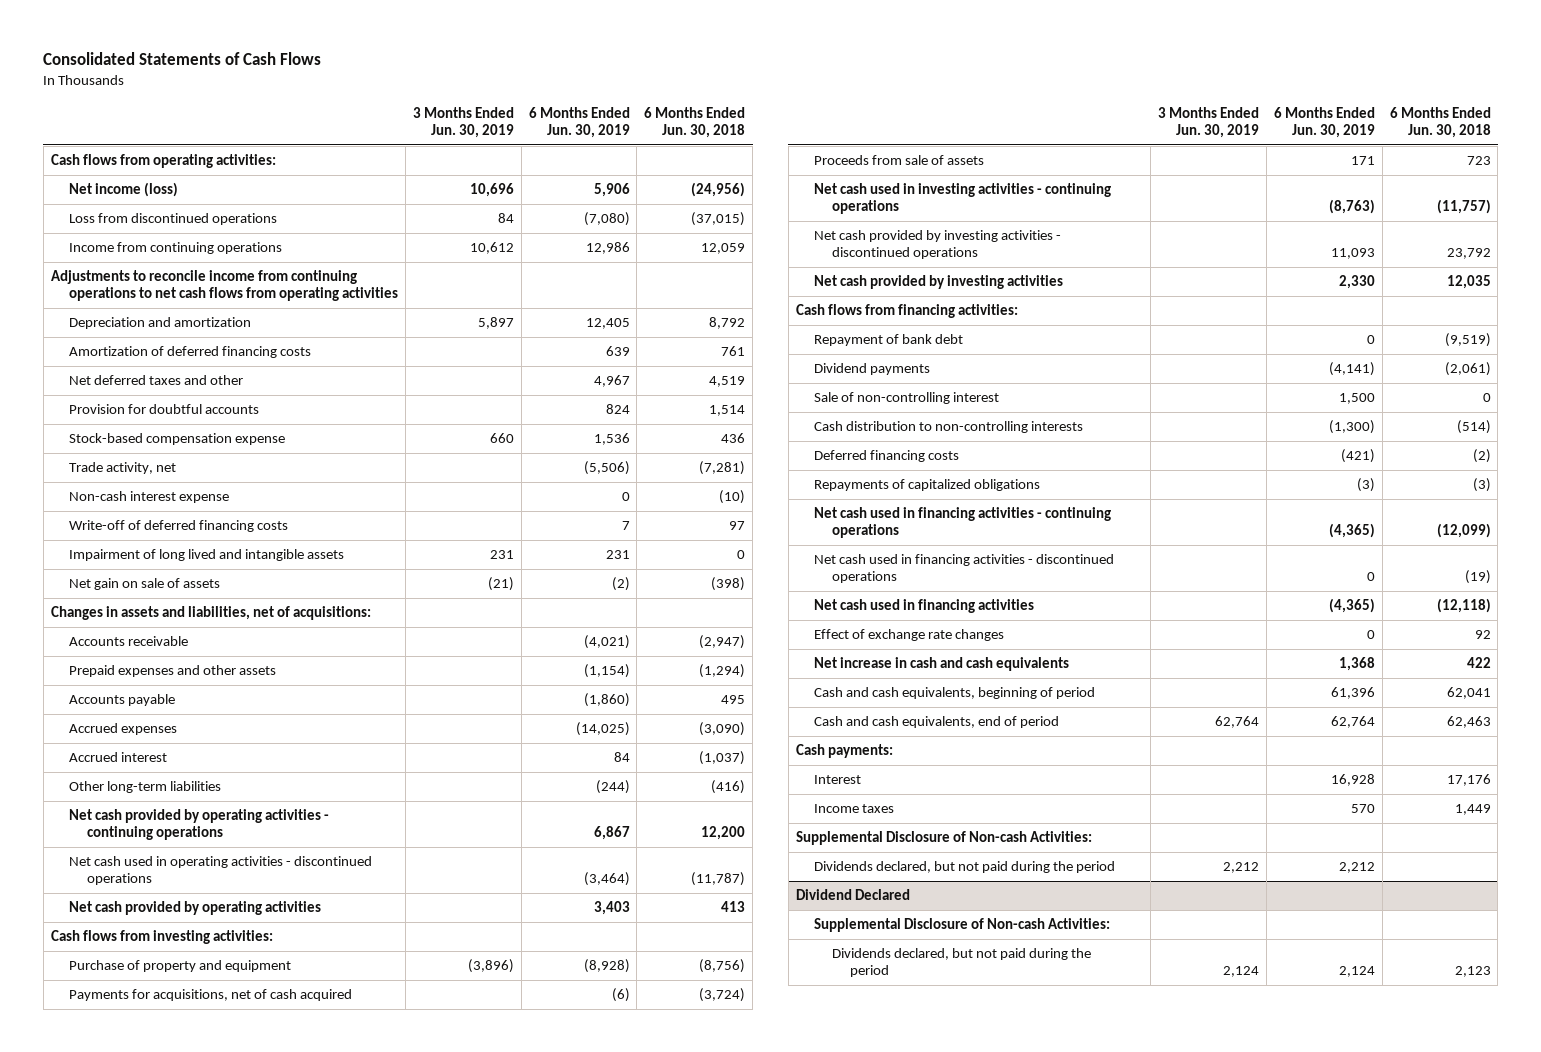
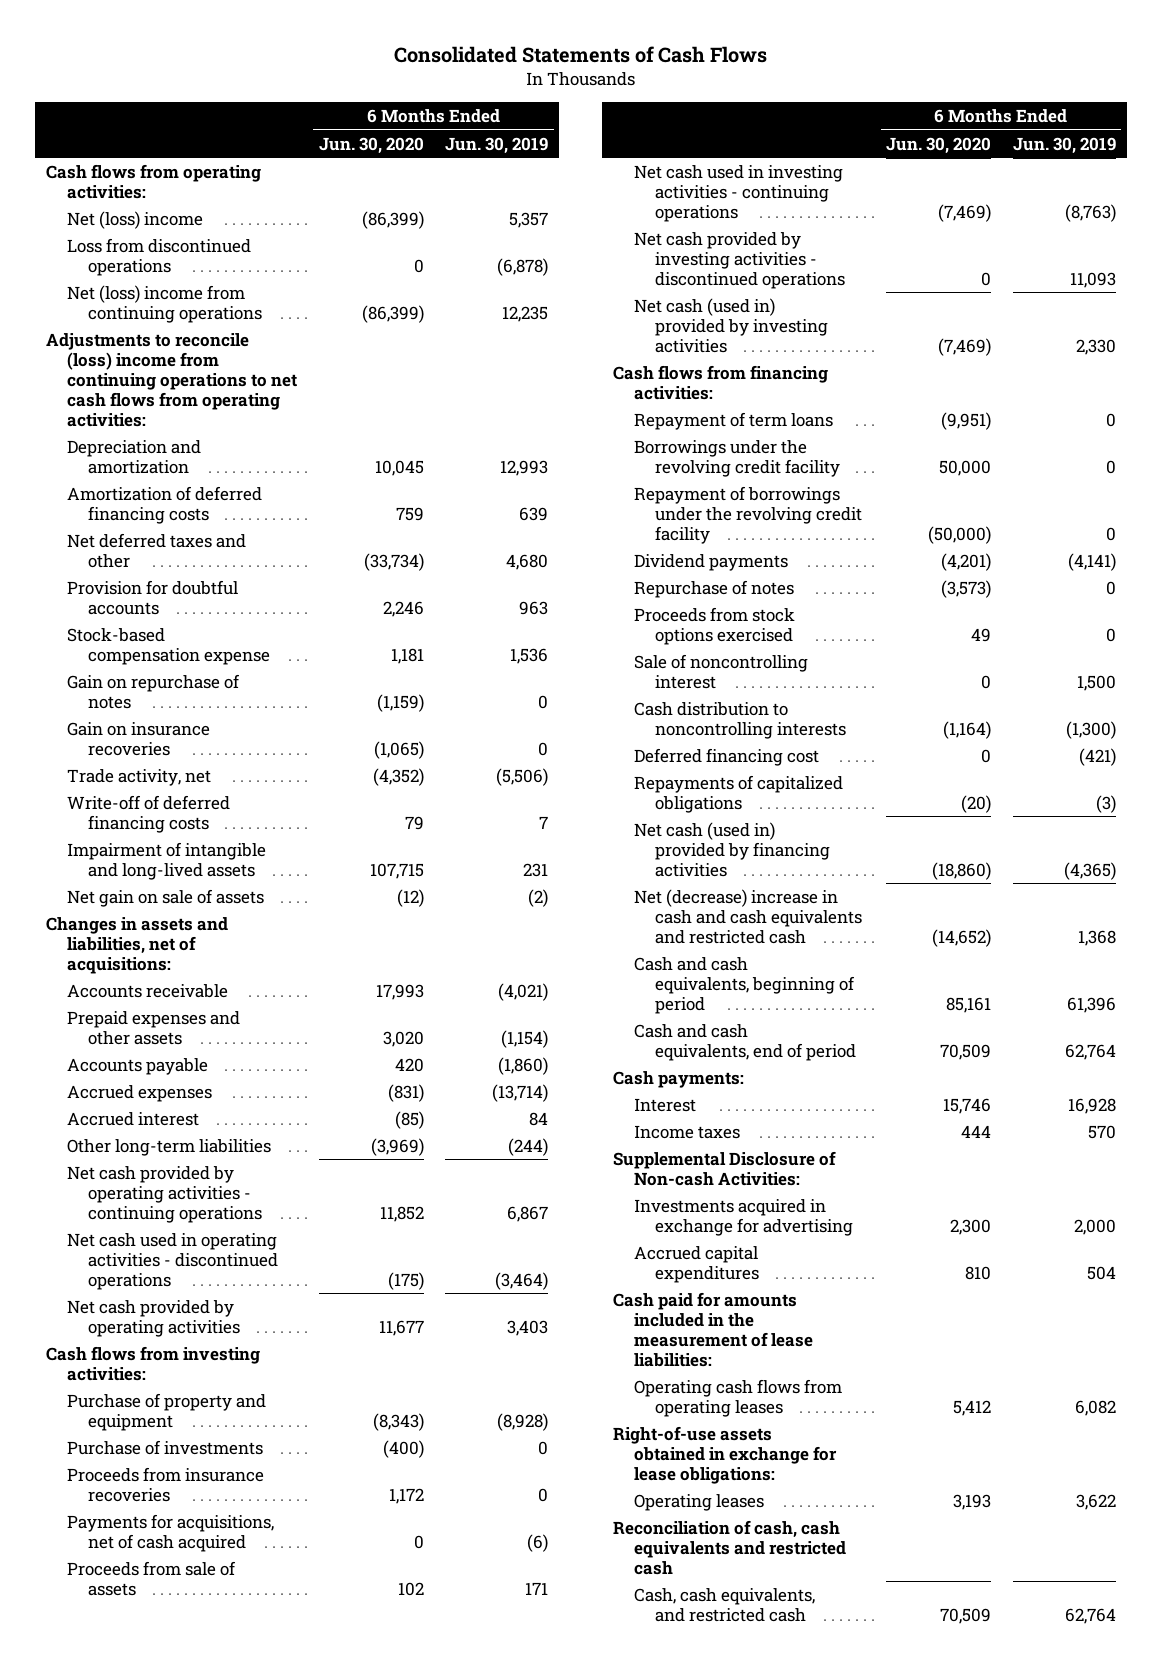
- | 3 Months Ended Jun. 30, 2019 | 6 Months Ended Jun. 30, 2019 | 6 Months Ended Jun. 30, 2018
+ | 6 Months Ended Jun. 30, 2020 | 6 Months Ended Jun. 30, 2019
- Net income (loss) | 10,696 | 5,906 | (24,956)
- Loss from discontinued operations | 84 | (7,080) | (37,015)
- Income from continuing operations | 10,612 | 12,986 | 12,059
- Adjustments to reconcile income from continuing operations to net cash flows from operating activities
- Depreciation and amortization | 5,897 | 12,405 | 8,792
+ Net (loss) income | (86,399) | 5,357
+ Loss from discontinued operations | 0 | (6,878)
+ Net (loss) income from continuing operations | (86,399) | 12,235
+ Adjustments to reconcile (loss) income from continuing operations to net cash flows from operating activities:
+ Depreciation and amortization | 10,045 | 12,993
- Net deferred taxes and other | | 4,967 | 4,519
- Provision for doubtful accounts | | 824 | 1,514
+ Net deferred taxes and other | (33,734) | 4,680
+ Provision for doubtful accounts | 2,246 | 963
+ Gain on repurchase of notes | (1,159) | 0
+ Gain on insurance recoveries | (1,065) | 0
- Non-cash interest expense | | 0 | (10)
- Impairment of long lived and intangible assets | 231 | 231 | 0
+ Impairment of intangible and long-lived assets | 107,715 | 231
- Accrued expenses | | (14,025) | (3,090)
+ Accrued expenses | (831) | (13,714)
+ Purchase of investments | (400) | 0
+ Proceeds from insurance recoveries | 1,172 | 0
- Net cash provided by investing activities | | 2,330 | 12,035
+ Net cash (used in) provided by investing activities | (7,469) | 2,330
- Repayment of bank debt | | 0 | (9,519)
+ Repayment of term loans | (9,951) | 0
+ Borrowings under the revolving credit facility | 50,000 | 0
+ Repayment of borrowings under the revolving credit facility | (50,000) | 0
- Sale of non-controlling interest | | 1,500 | 0
- Cash distribution to non-controlling interests | | (1,300) | (514)
- Deferred financing costs | | (421) | (2)
+ Repurchase of notes | (3,573) | 0
+ Proceeds from stock options exercised | 49 | 0
+ Sale of noncontrolling interest | 0 | 1,500
+ Cash distribution to noncontrolling interests | (1,164) | (1,300)
+ Deferred financing cost | 0 | (421)
- Net cash used in financing activities - continuing operations | | (4,365) | (12,099)
- Net cash used in financing activities - discontinued operations | | 0 | (19)
- Net cash used in financing activities | | (4,365) | (12,118)
- Effect of exchange rate changes | | 0 | 92
- Net increase in cash and cash equivalents | | 1,368 | 422
+ Net cash (used in) provided by financing activities | (18,860) | (4,365)
+ Net (decrease) increase in cash and cash equivalents and restricted cash | (14,652) | 1,368
- Dividends declared, but not paid during the period | 2,212 | 2,212 |
- Dividend Declared
- Supplemental Disclosure of Non-cash Activities:
- Dividends declared, but not paid during the period | 2,124 | 2,124 | 2,123
+ Investments acquired in exchange for advertising | 2,300 | 2,000
+ Accrued capital expenditures | 810 | 504
+ Cash paid for amounts included in the measurement of lease liabilities:
+ Operating cash flows from operating leases | 5,412 | 6,082
+ Right-of-use assets obtained in exchange for lease obligations:
+ Operating leases | 3,193 | 3,622
+ Reconciliation of cash, cash equivalents and restricted cash
+ Cash, cash equivalents, and restricted cash | 70,509 | 62,764

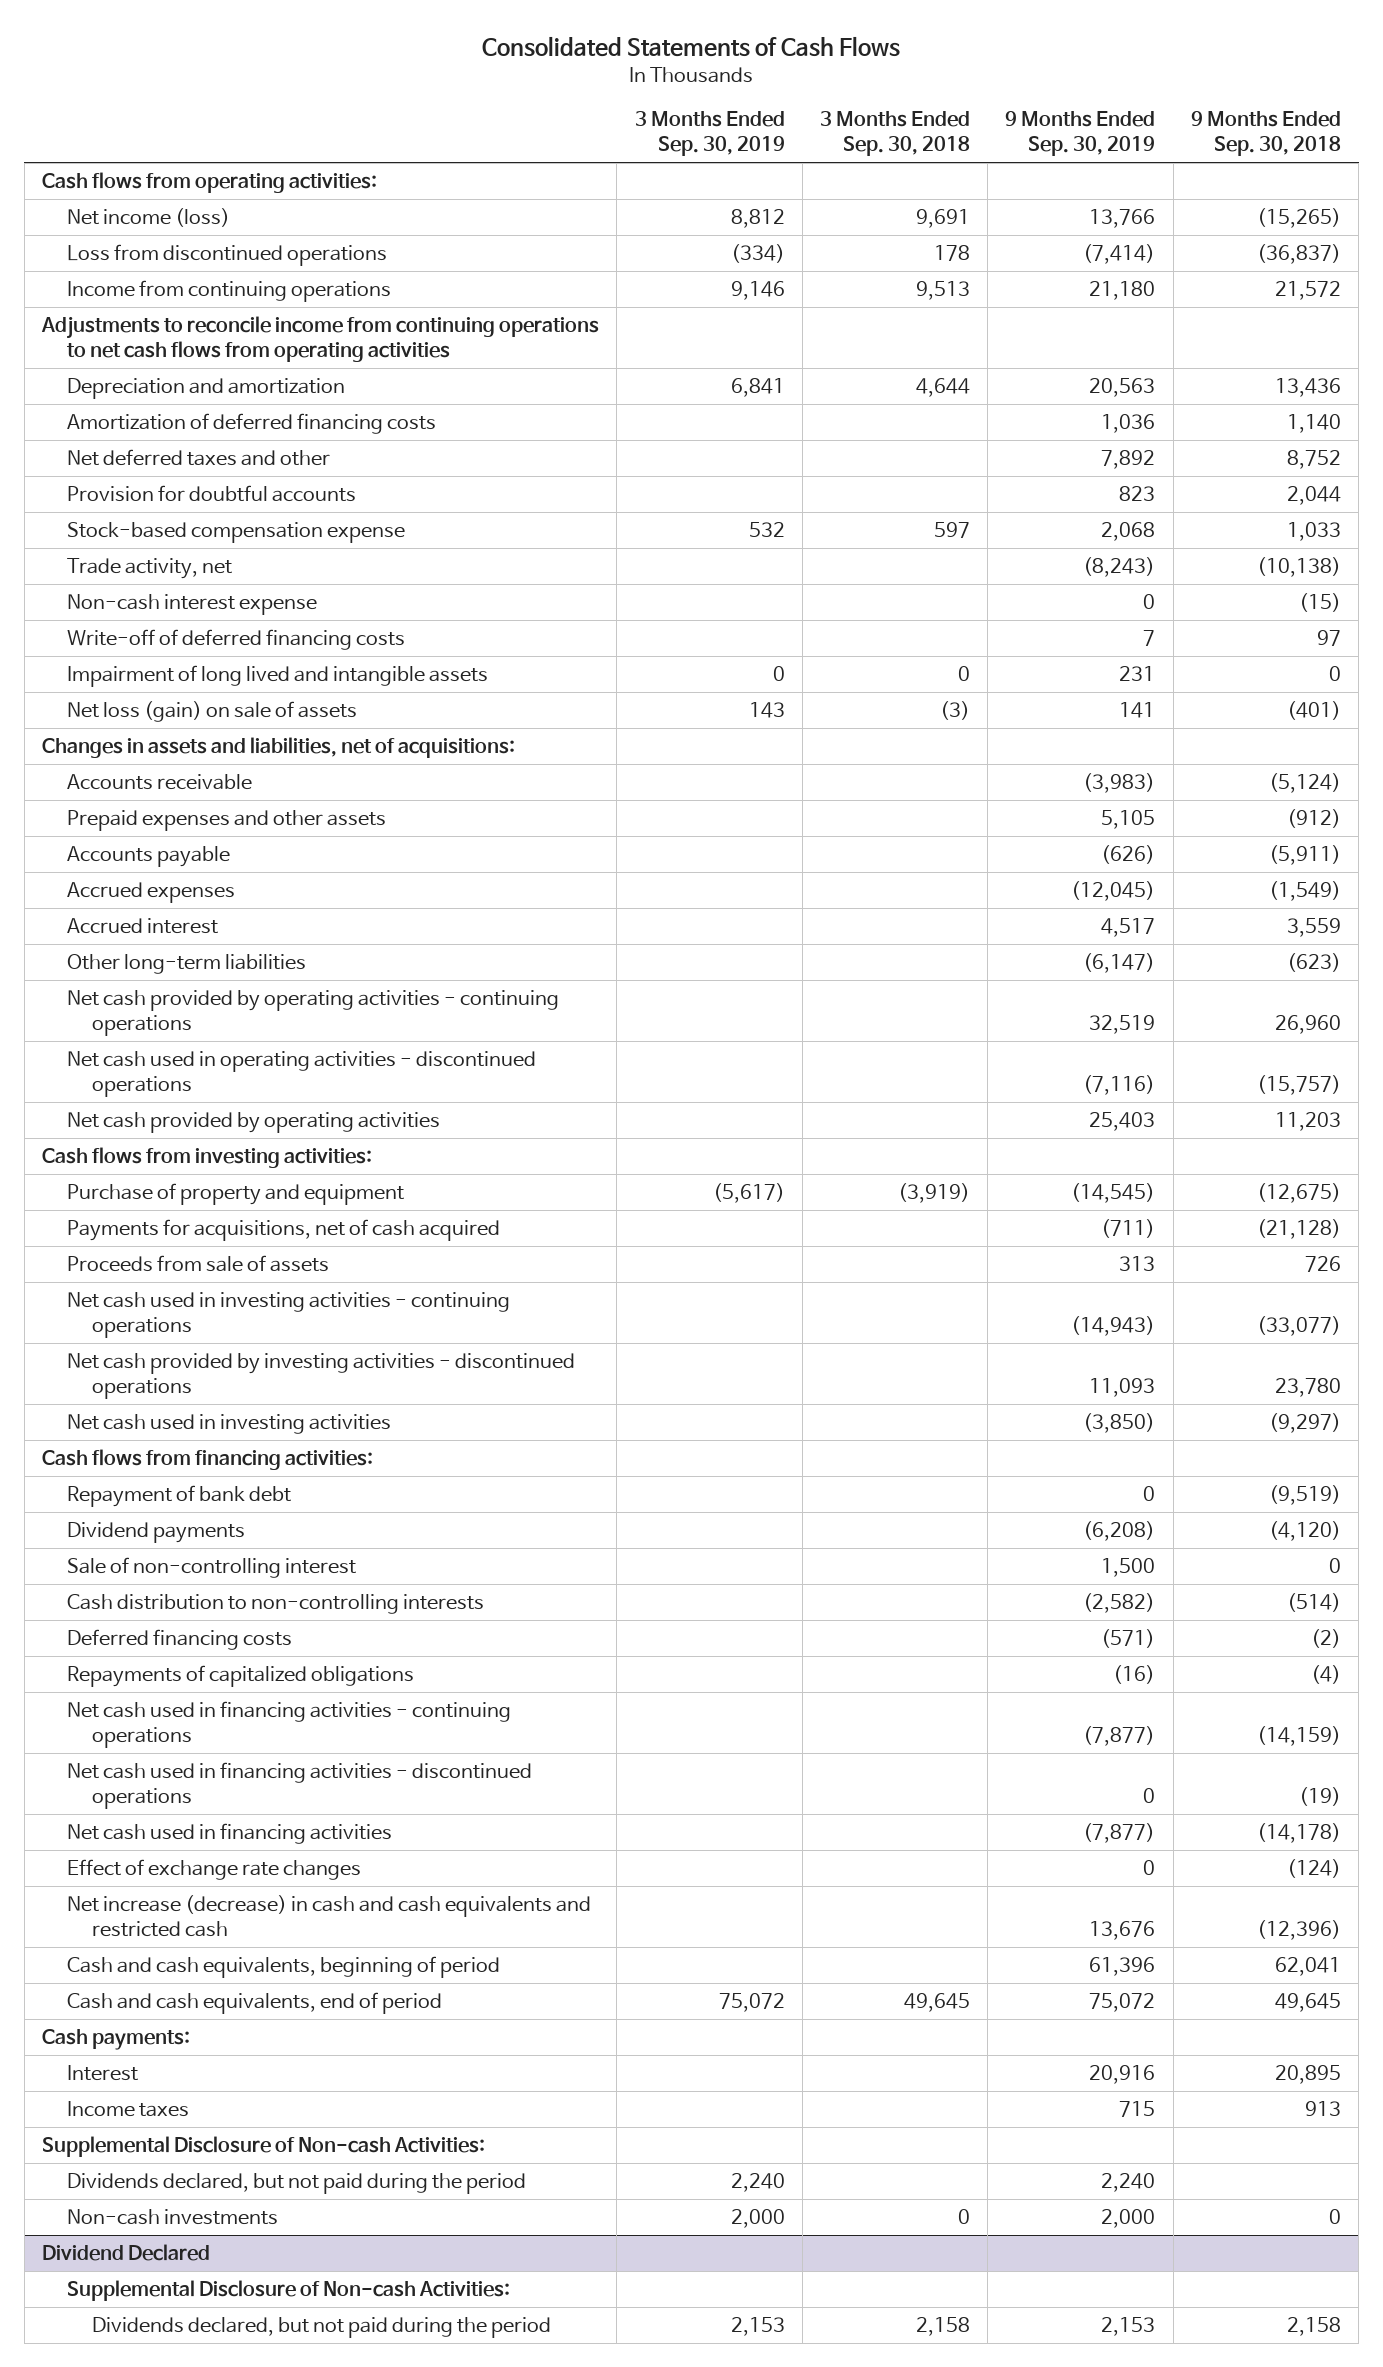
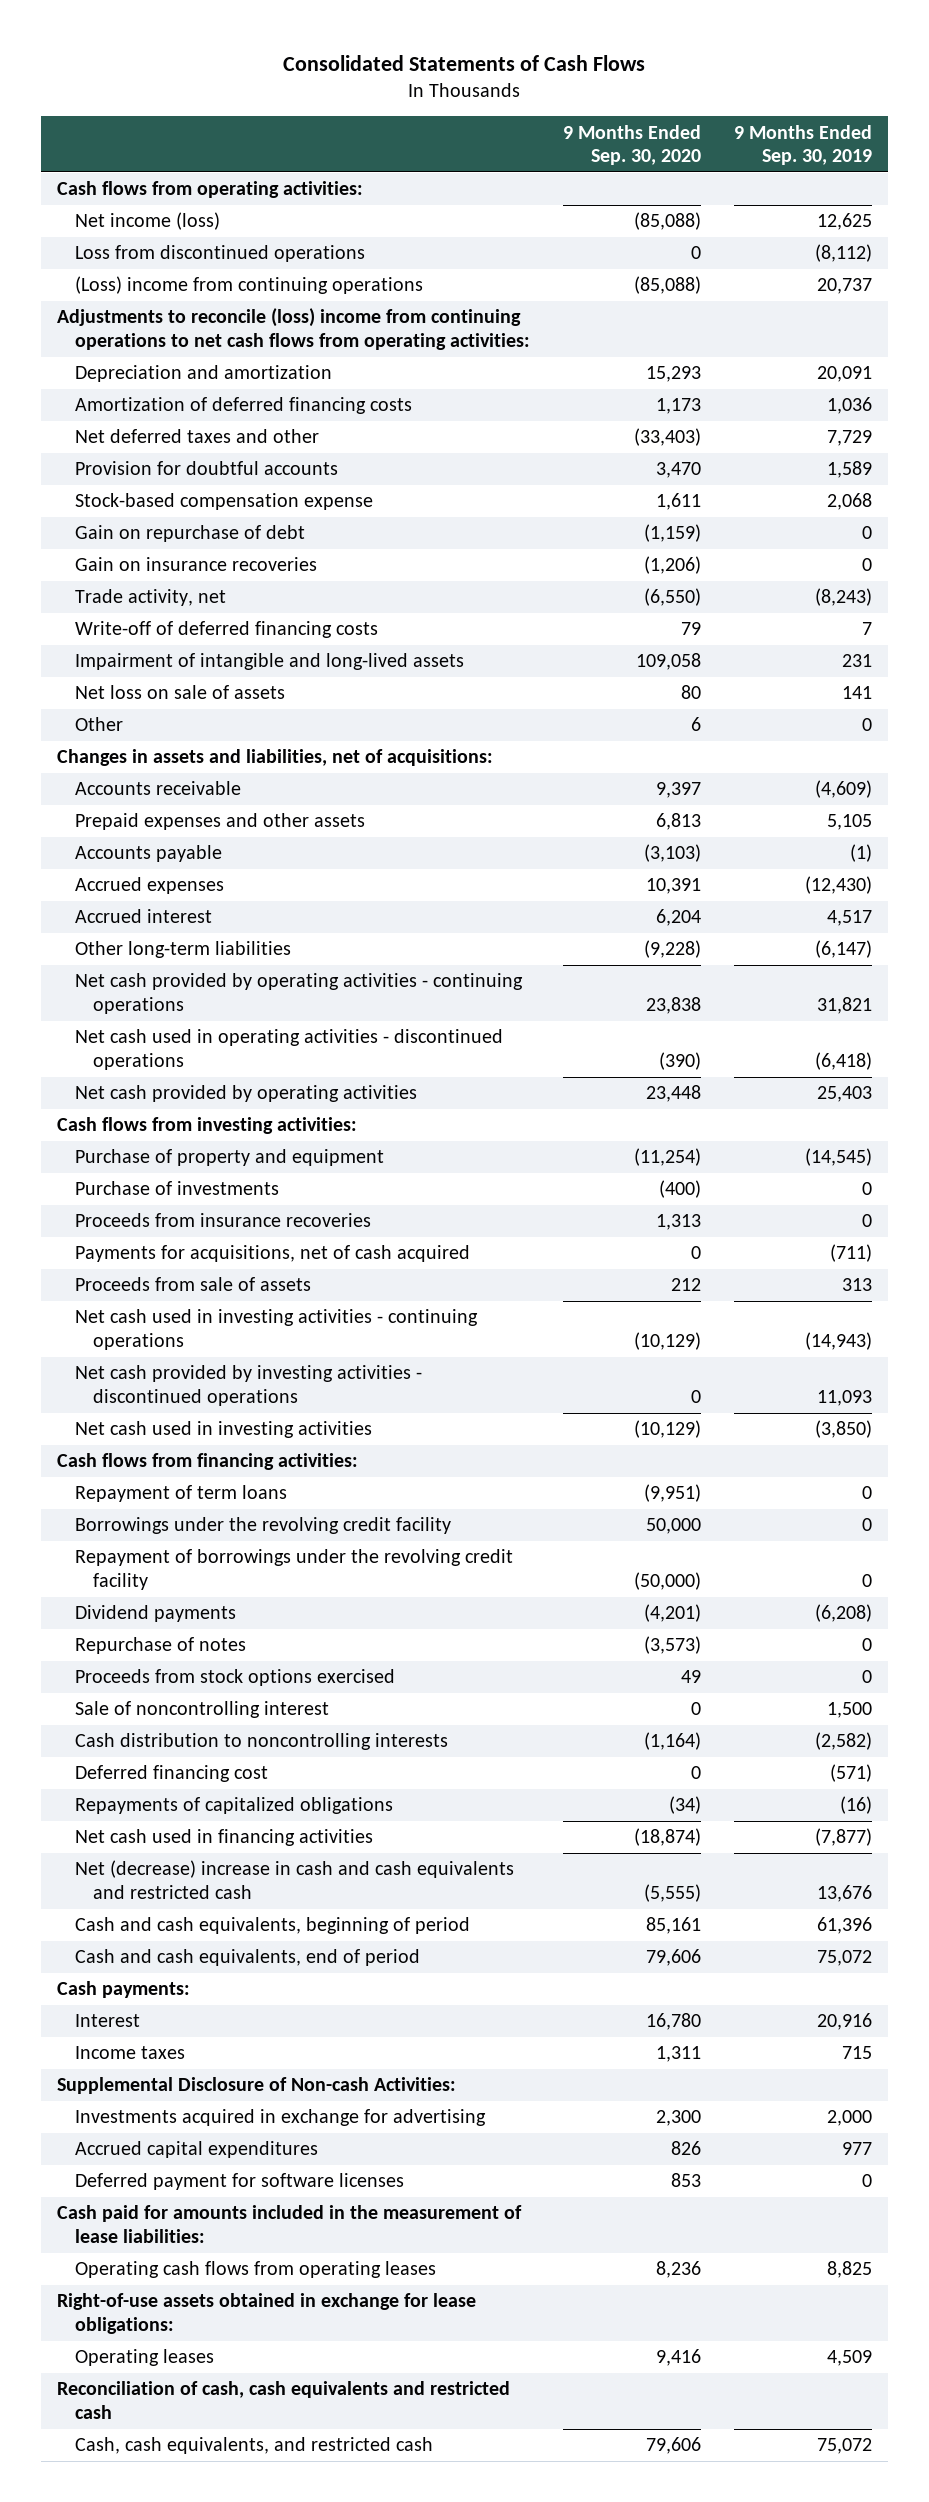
- | 3 Months Ended Sep. 30, 2019 | 3 Months Ended Sep. 30, 2018 | 9 Months Ended Sep. 30, 2019 | 9 Months Ended Sep. 30, 2018
+ | 9 Months Ended Sep. 30, 2020 | 9 Months Ended Sep. 30, 2019
- Net income (loss) | 8,812 | 9,691 | 13,766 | (15,265)
- Loss from discontinued operations | (334) | 178 | (7,414) | (36,837)
- Income from continuing operations | 9,146 | 9,513 | 21,180 | 21,572
- Adjustments to reconcile income from continuing operations to net cash flows from operating activities
- Depreciation and amortization | 6,841 | 4,644 | 20,563 | 13,436
+ Net income (loss) | (85,088) | 12,625
+ Loss from discontinued operations | 0 | (8,112)
+ (Loss) income from continuing operations | (85,088) | 20,737
+ Adjustments to reconcile (loss) income from continuing operations to net cash flows from operating activities:
+ Depreciation and amortization | 15,293 | 20,091
- Net deferred taxes and other | | | 7,892 | 8,752
- Provision for doubtful accounts | | | 823 | 2,044
+ Net deferred taxes and other | (33,403) | 7,729
+ Provision for doubtful accounts | 3,470 | 1,589
+ Gain on repurchase of debt | (1,159) | 0
+ Gain on insurance recoveries | (1,206) | 0
- Non-cash interest expense | | | 0 | (15)
- Impairment of long lived and intangible assets | 0 | 0 | 231 | 0
- Net loss (gain) on sale of assets | 143 | (3) | 141 | (401)
+ Impairment of intangible and long-lived assets | 109,058 | 231
+ Net loss on sale of assets | 80 | 141
+ Other | 6 | 0
- Accounts receivable | | | (3,983) | (5,124)
+ Accounts receivable | 9,397 | (4,609)
- Accounts payable | | | (626) | (5,911)
- Accrued expenses | | | (12,045) | (1,549)
+ Accounts payable | (3,103) | (1)
+ Accrued expenses | 10,391 | (12,430)
- Net cash provided by operating activities - continuing operations | | | 32,519 | 26,960
- Net cash used in operating activities - discontinued operations | | | (7,116) | (15,757)
+ Net cash provided by operating activities - continuing operations | 23,838 | 31,821
+ Net cash used in operating activities - discontinued operations | (390) | (6,418)
+ Purchase of investments | (400) | 0
+ Proceeds from insurance recoveries | 1,313 | 0
- Repayment of bank debt | | | 0 | (9,519)
+ Repayment of term loans | (9,951) | 0
+ Borrowings under the revolving credit facility | 50,000 | 0
+ Repayment of borrowings under the revolving credit facility | (50,000) | 0
- Sale of non-controlling interest | | | 1,500 | 0
- Cash distribution to non-controlling interests | | | (2,582) | (514)
- Deferred financing costs | | | (571) | (2)
+ Repurchase of notes | (3,573) | 0
+ Proceeds from stock options exercised | 49 | 0
+ Sale of noncontrolling interest | 0 | 1,500
+ Cash distribution to noncontrolling interests | (1,164) | (2,582)
+ Deferred financing cost | 0 | (571)
- Net cash used in financing activities - continuing operations | | | (7,877) | (14,159)
- Net cash used in financing activities - discontinued operations | | | 0 | (19)
- Effect of exchange rate changes | | | 0 | (124)
- Net increase (decrease) in cash and cash equivalents and restricted cash | | | 13,676 | (12,396)
+ Net (decrease) increase in cash and cash equivalents and restricted cash | (5,555) | 13,676
- Dividends declared, but not paid during the period | 2,240 | | 2,240 |
- Non-cash investments | 2,000 | 0 | 2,000 | 0
- Dividend Declared
- Supplemental Disclosure of Non-cash Activities:
- Dividends declared, but not paid during the period | 2,153 | 2,158 | 2,153 | 2,158
+ Investments acquired in exchange for advertising | 2,300 | 2,000
+ Accrued capital expenditures | 826 | 977
+ Deferred payment for software licenses | 853 | 0
+ Cash paid for amounts included in the measurement of lease liabilities:
+ Operating cash flows from operating leases | 8,236 | 8,825
+ Right-of-use assets obtained in exchange for lease obligations:
+ Operating leases | 9,416 | 4,509
+ Reconciliation of cash, cash equivalents and restricted cash
+ Cash, cash equivalents, and restricted cash | 79,606 | 75,072

